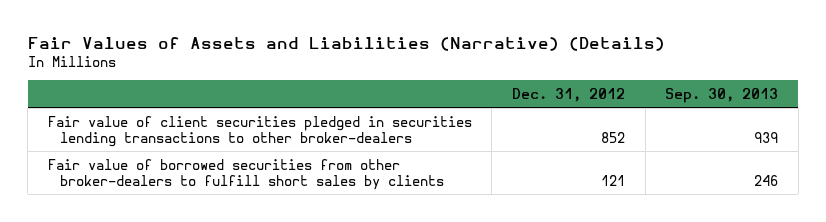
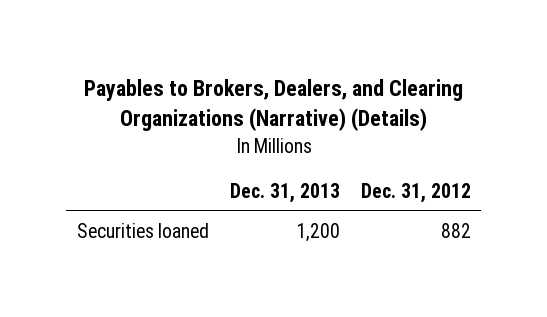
- Fair Values of Assets and Liabilities (Narrative) (Details)
+ Payables to Brokers, Dealers, and Clearing Organizations (Narrative) (Details)
- | Dec. 31, 2012 | Sep. 30, 2013
+ | Dec. 31, 2013 | Dec. 31, 2012
- Fair value of client securities pledged in securities lending transactions to other broker-dealers | 852 | 939
- Fair value of borrowed securities from other broker-dealers to fulfill short sales by clients | 121 | 246
+ Securities loaned | 1,200 | 882

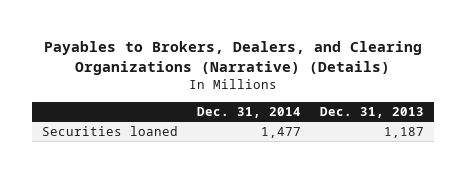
- | Dec. 31, 2013 | Dec. 31, 2012
+ | Dec. 31, 2014 | Dec. 31, 2013
- Securities loaned | 1,200 | 882
+ Securities loaned | 1,477 | 1,187

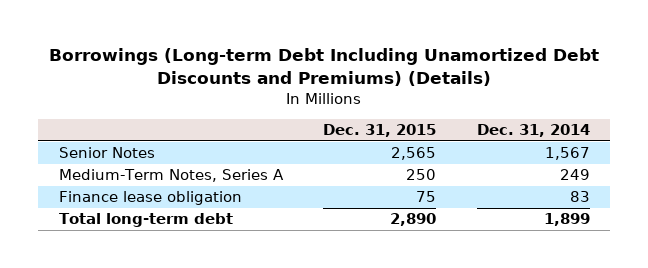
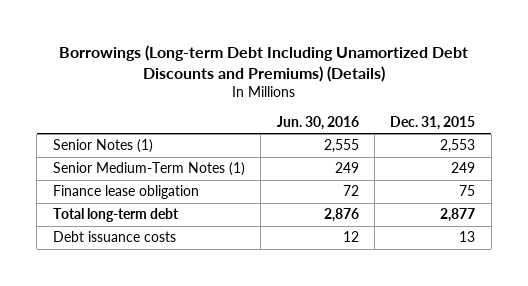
- | Dec. 31, 2015 | Dec. 31, 2014
+ | Jun. 30, 2016 | Dec. 31, 2015
- Senior Notes | 2,565 | 1,567
- Medium-Term Notes, Series A | 250 | 249
+ Senior Notes (1) | 2,555 | 2,553
+ Senior Medium-Term Notes (1) | 249 | 249
- Total long-term debt | 2,890 | 1,899
+ Total long-term debt | 2,876 | 2,877
+ Debt issuance costs | 12 | 13

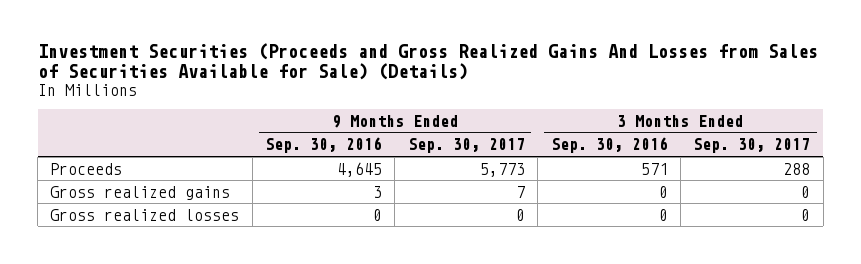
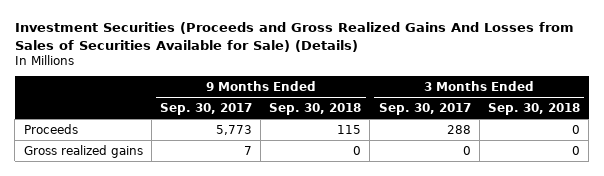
- | 9 Months Ended Sep. 30, 2016 | 9 Months Ended Sep. 30, 2017 | 3 Months Ended Sep. 30, 2016 | 3 Months Ended Sep. 30, 2017
+ | 9 Months Ended Sep. 30, 2017 | 9 Months Ended Sep. 30, 2018 | 3 Months Ended Sep. 30, 2017 | 3 Months Ended Sep. 30, 2018
- Gross realized losses | 0 | 0 | 0 | 0

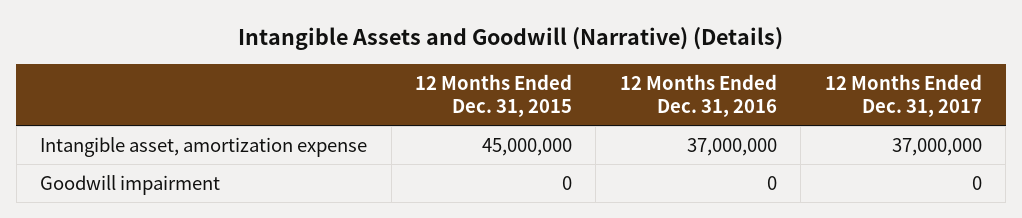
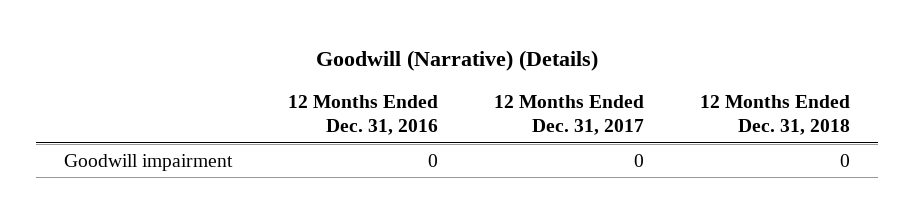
- Intangible Assets and Goodwill (Narrative) (Details)
+ Goodwill (Narrative) (Details)
- | 12 Months Ended Dec. 31, 2015 | 12 Months Ended Dec. 31, 2016 | 12 Months Ended Dec. 31, 2017
+ | 12 Months Ended Dec. 31, 2016 | 12 Months Ended Dec. 31, 2017 | 12 Months Ended Dec. 31, 2018
- Intangible asset, amortization expense | 45,000,000 | 37,000,000 | 37,000,000

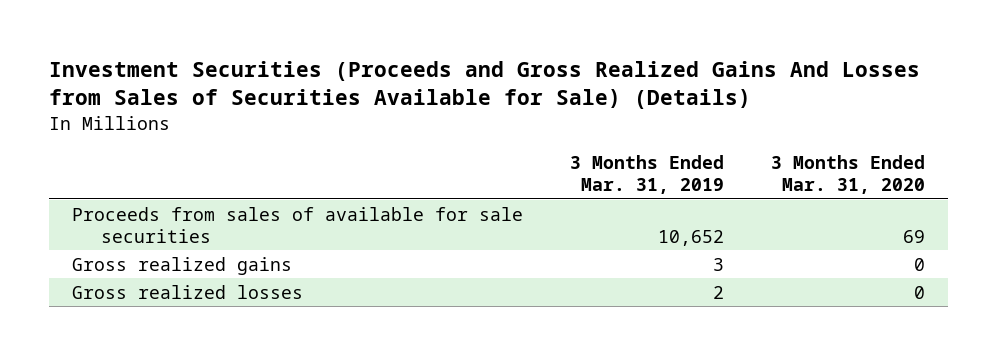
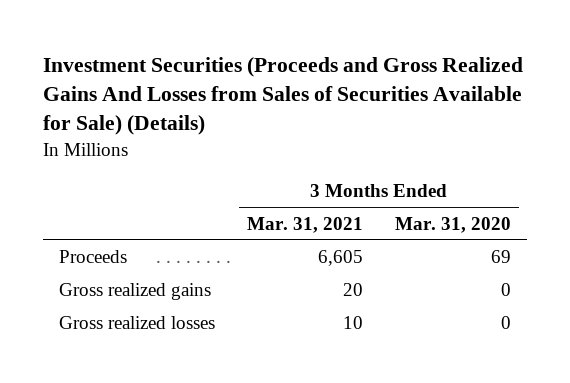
- | 3 Months Ended Mar. 31, 2019 | 3 Months Ended Mar. 31, 2020
+ | 3 Months Ended Mar. 31, 2021 | 3 Months Ended Mar. 31, 2020
- Proceeds from sales of available for sale securities | 10,652 | 69
+ Proceeds | 6,605 | 69

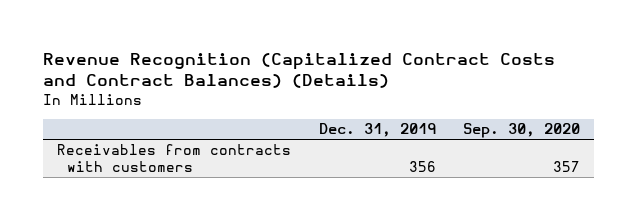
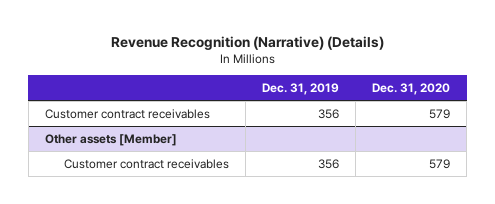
- Revenue Recognition (Capitalized Contract Costs and Contract Balances) (Details)
+ Revenue Recognition (Narrative) (Details)
- | Dec. 31, 2019 | Sep. 30, 2020
+ | Dec. 31, 2019 | Dec. 31, 2020
- Receivables from contracts with customers | 356 | 357
+ Customer contract receivables | 356 | 579
+ Other assets [Member]
+ Customer contract receivables | 356 | 579

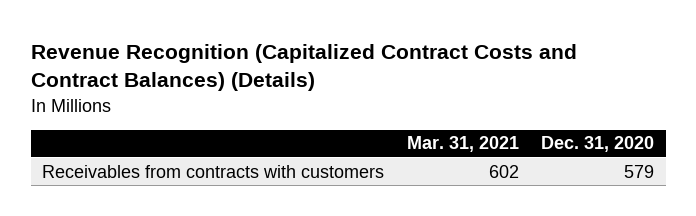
- Revenue Recognition (Narrative) (Details)
+ Revenue Recognition (Capitalized Contract Costs and Contract Balances) (Details)
- | Dec. 31, 2019 | Dec. 31, 2020
+ | Mar. 31, 2021 | Dec. 31, 2020
- Customer contract receivables | 356 | 579
- Other assets [Member]
- Customer contract receivables | 356 | 579
+ Receivables from contracts with customers | 602 | 579

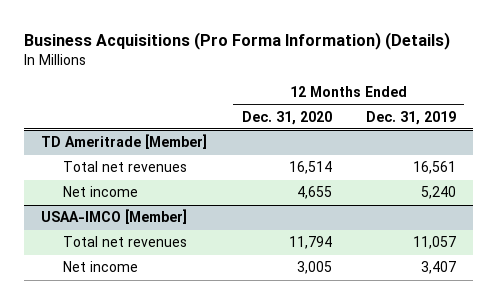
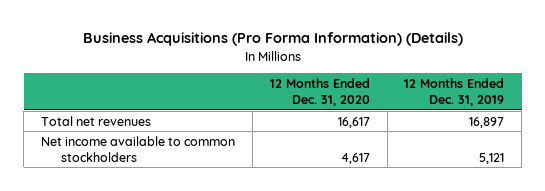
- TD Ameritrade [Member]
- Total net revenues | 16,514 | 16,561
- Net income | 4,655 | 5,240
- USAA-IMCO [Member]
- Total net revenues | 11,794 | 11,057
- Net income | 3,005 | 3,407
+ Total net revenues | 16,617 | 16,897
+ Net income available to common stockholders | 4,617 | 5,121

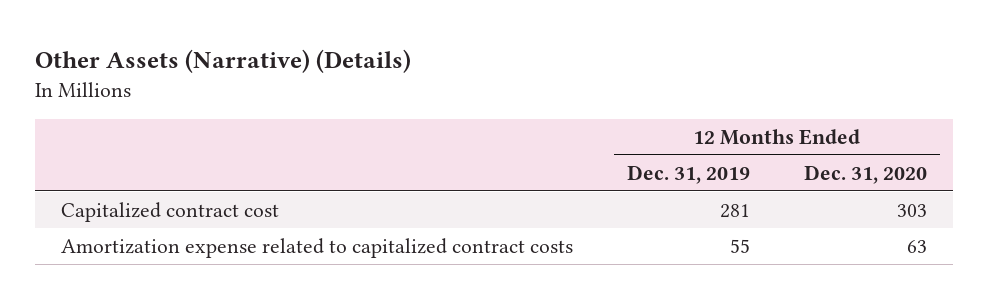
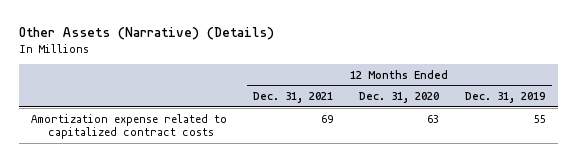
- | 12 Months Ended Dec. 31, 2019 | 12 Months Ended Dec. 31, 2020
+ | 12 Months Ended Dec. 31, 2021 | 12 Months Ended Dec. 31, 2020 | 12 Months Ended Dec. 31, 2019
- Capitalized contract cost | 281 | 303

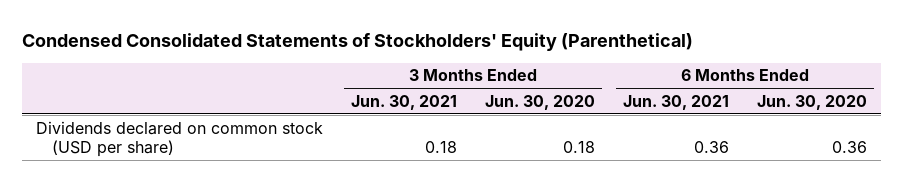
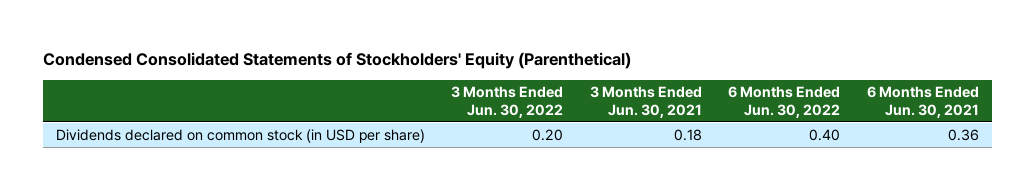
- | 3 Months Ended Jun. 30, 2021 | 3 Months Ended Jun. 30, 2020 | 6 Months Ended Jun. 30, 2021 | 6 Months Ended Jun. 30, 2020
+ | 3 Months Ended Jun. 30, 2022 | 3 Months Ended Jun. 30, 2021 | 6 Months Ended Jun. 30, 2022 | 6 Months Ended Jun. 30, 2021
- Dividends declared on common stock (USD per share) | 0.18 | 0.18 | 0.36 | 0.36
+ Dividends declared on common stock (in USD per share) | 0.20 | 0.18 | 0.40 | 0.36

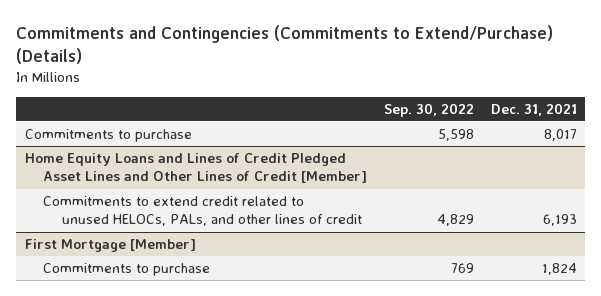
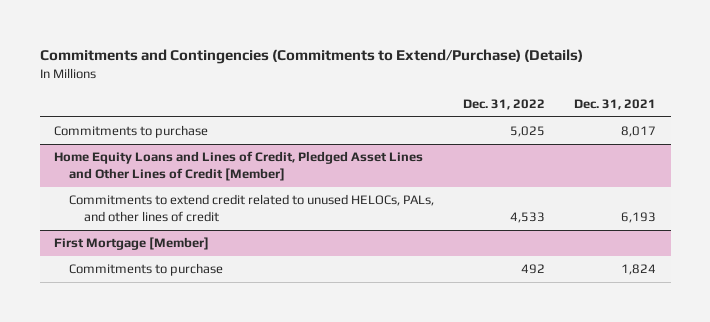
- | Sep. 30, 2022 | Dec. 31, 2021
+ | Dec. 31, 2022 | Dec. 31, 2021
- Home Equity Loans and Lines of Credit Pledged Asset Lines and Other Lines of Credit [Member]
+ Home Equity Loans and Lines of Credit, Pledged Asset Lines and Other Lines of Credit [Member]

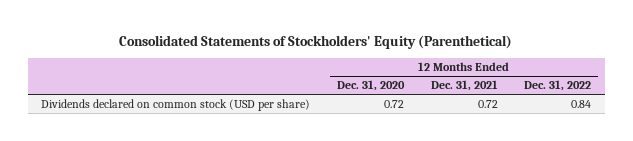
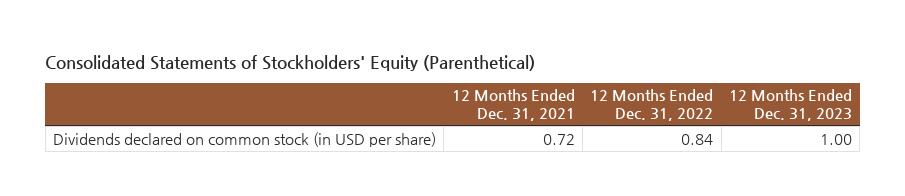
- | 12 Months Ended Dec. 31, 2020 | 12 Months Ended Dec. 31, 2021 | 12 Months Ended Dec. 31, 2022
+ | 12 Months Ended Dec. 31, 2021 | 12 Months Ended Dec. 31, 2022 | 12 Months Ended Dec. 31, 2023
- Dividends declared on common stock (USD per share) | 0.72 | 0.72 | 0.84
+ Dividends declared on common stock (in USD per share) | 0.72 | 0.84 | 1.00

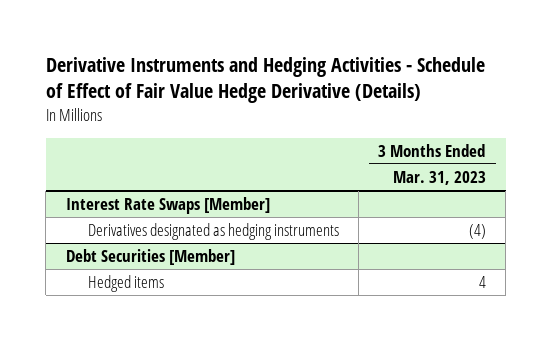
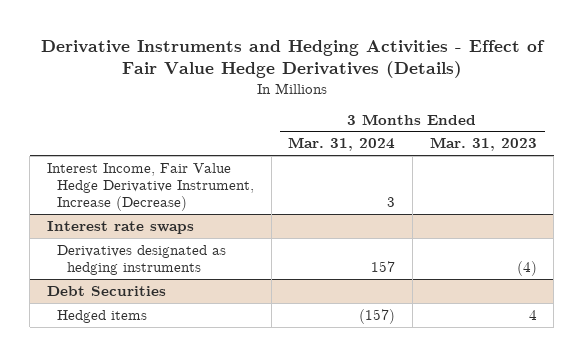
- Derivative Instruments and Hedging Activities - Schedule of Effect of Fair Value Hedge Derivative (Details)
+ Derivative Instruments and Hedging Activities - Effect of Fair Value Hedge Derivatives (Details)
- | 3 Months Ended Mar. 31, 2023
+ | 3 Months Ended Mar. 31, 2024 | 3 Months Ended Mar. 31, 2023
- Interest Rate Swaps [Member]
+ Interest Income, Fair Value Hedge Derivative Instrument, Increase (Decrease) | 3 |
+ Interest rate swaps
- Debt Securities [Member]
+ Debt Securities

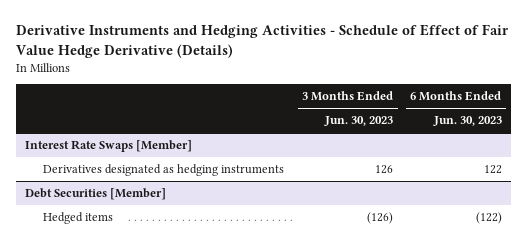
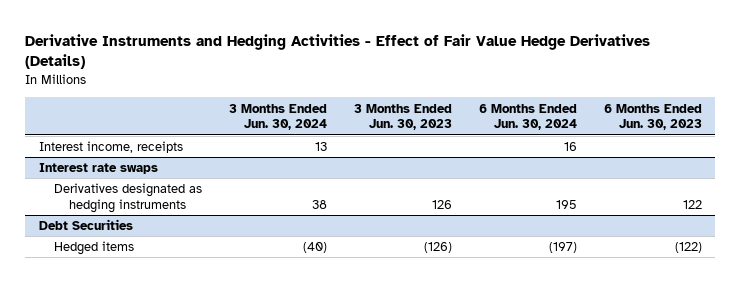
- Derivative Instruments and Hedging Activities - Schedule of Effect of Fair Value Hedge Derivative (Details)
+ Derivative Instruments and Hedging Activities - Effect of Fair Value Hedge Derivatives (Details)
- | 3 Months Ended Jun. 30, 2023 | 6 Months Ended Jun. 30, 2023
+ | 3 Months Ended Jun. 30, 2024 | 3 Months Ended Jun. 30, 2023 | 6 Months Ended Jun. 30, 2024 | 6 Months Ended Jun. 30, 2023
- Interest Rate Swaps [Member]
+ Interest income, receipts | 13 | | 16 |
+ Interest rate swaps
- Debt Securities [Member]
+ Debt Securities

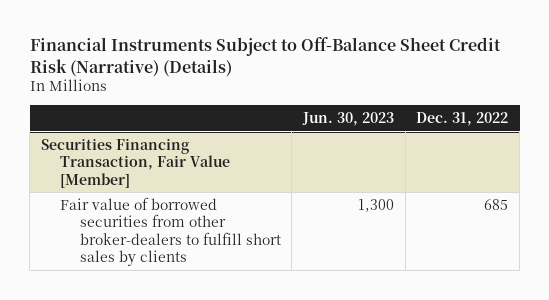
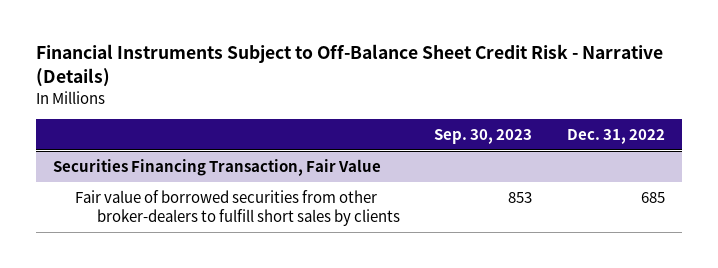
- Financial Instruments Subject to Off-Balance Sheet Credit Risk (Narrative) (Details)
+ Financial Instruments Subject to Off-Balance Sheet Credit Risk - Narrative (Details)
- | Jun. 30, 2023 | Dec. 31, 2022
+ | Sep. 30, 2023 | Dec. 31, 2022
- Securities Financing Transaction, Fair Value [Member]
+ Securities Financing Transaction, Fair Value

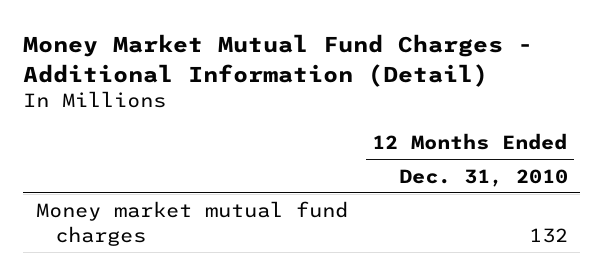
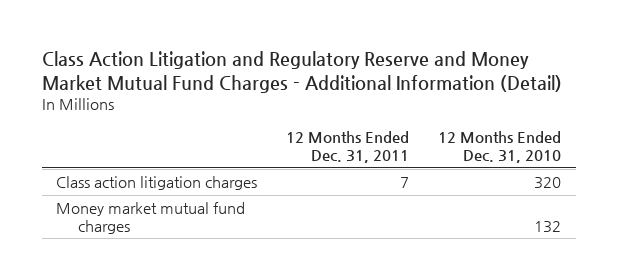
- Money Market Mutual Fund Charges - Additional Information (Detail)
+ Class Action Litigation and Regulatory Reserve and Money Market Mutual Fund Charges - Additional Information (Detail)
- | 12 Months Ended Dec. 31, 2010
+ | 12 Months Ended Dec. 31, 2011 | 12 Months Ended Dec. 31, 2010
+ Class action litigation charges | 7 | 320

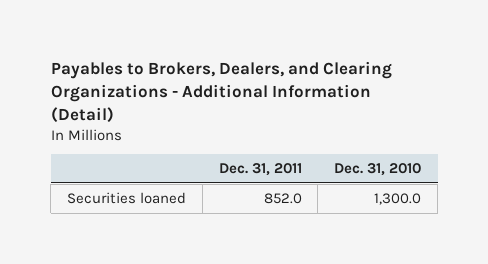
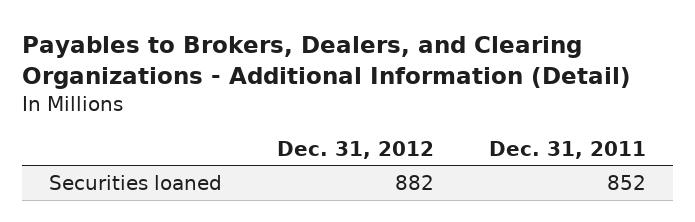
- | Dec. 31, 2011 | Dec. 31, 2010
+ | Dec. 31, 2012 | Dec. 31, 2011
- Securities loaned | 852.0 | 1,300.0
+ Securities loaned | 882 | 852

